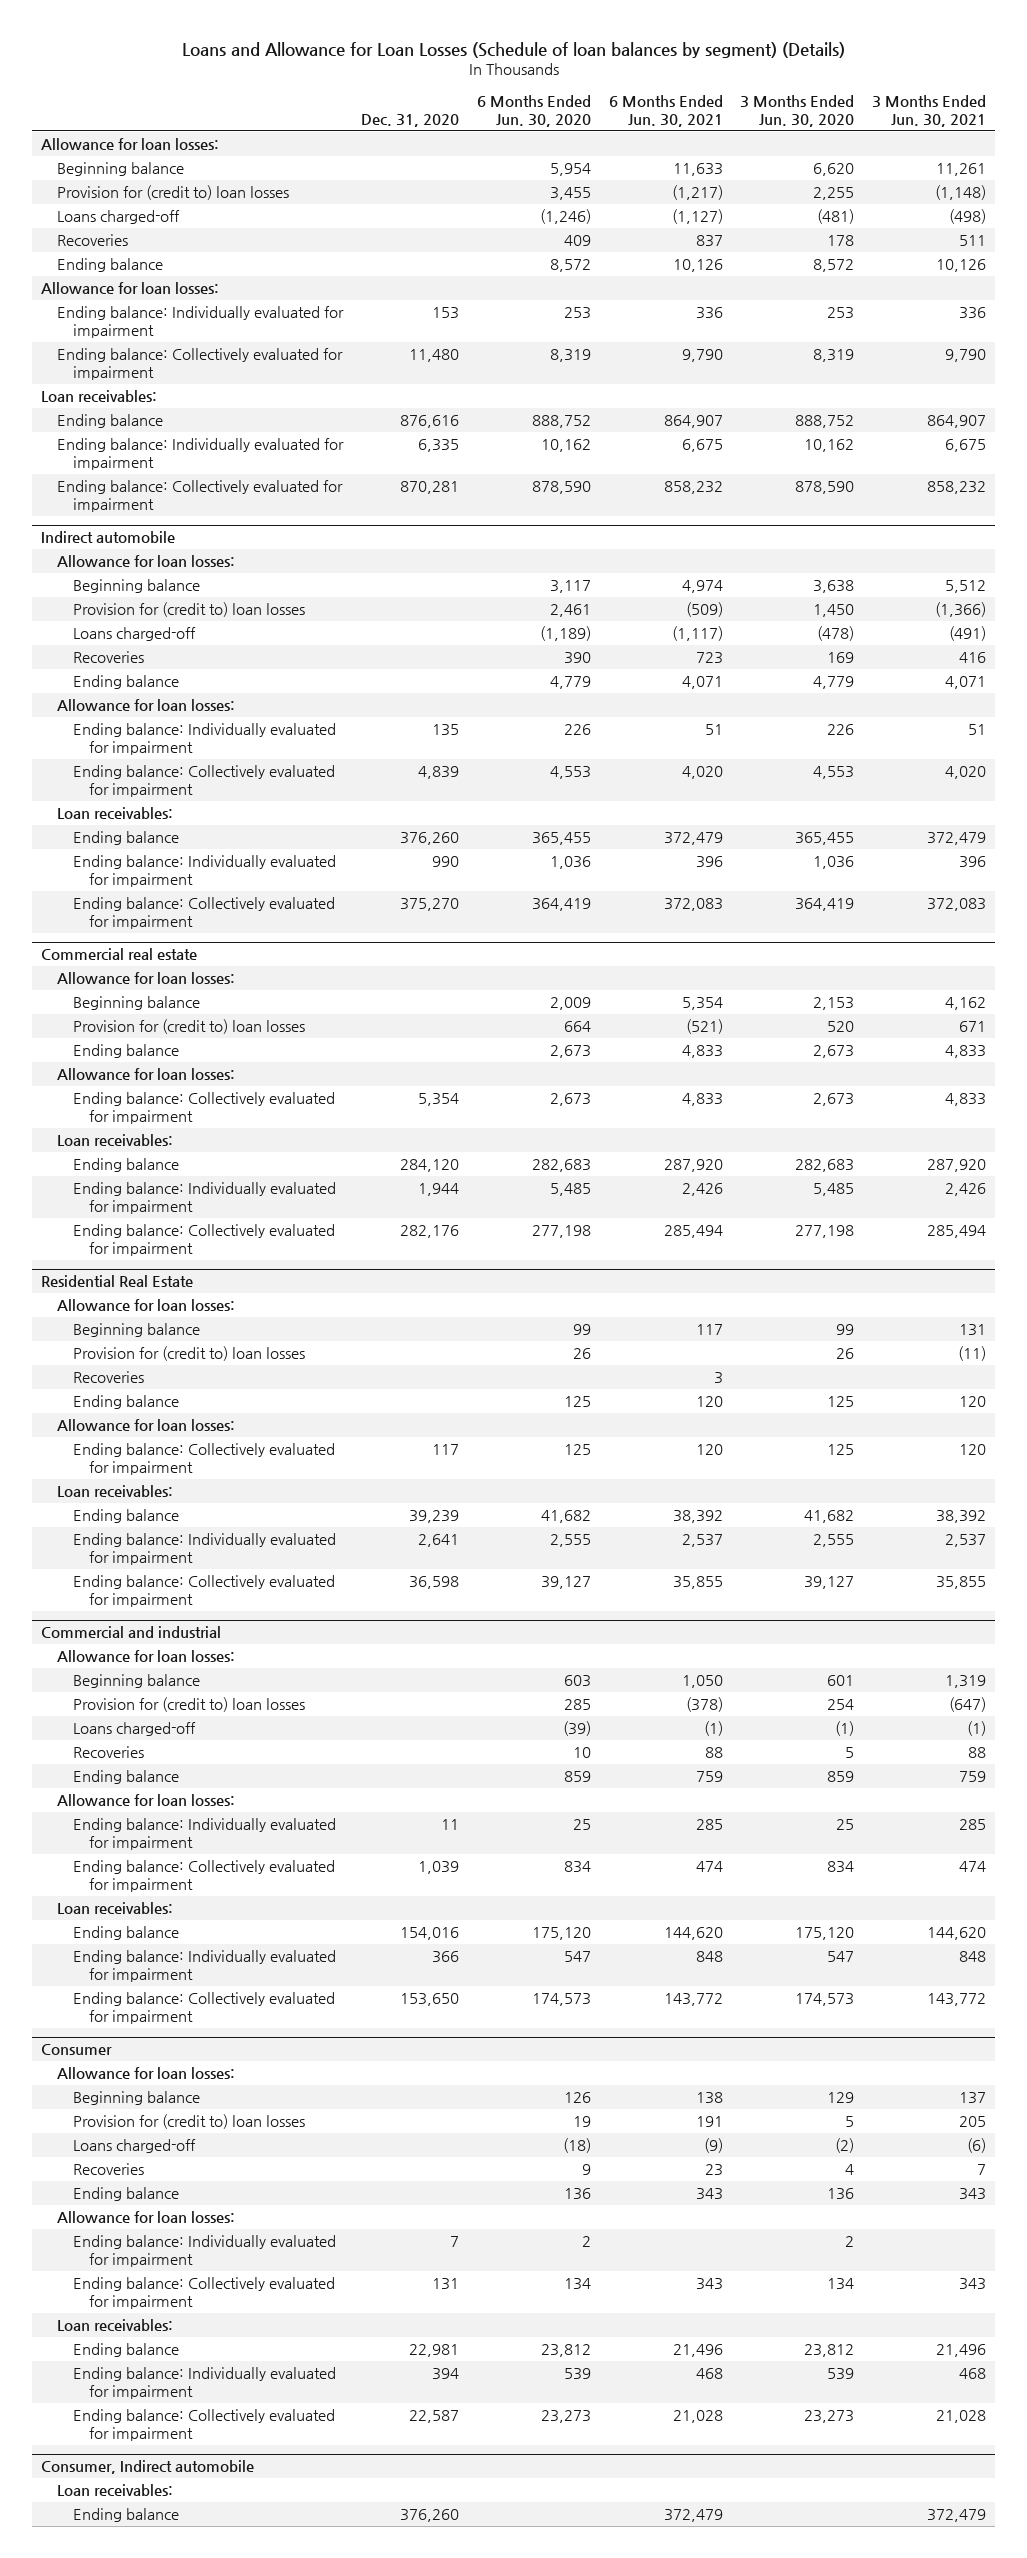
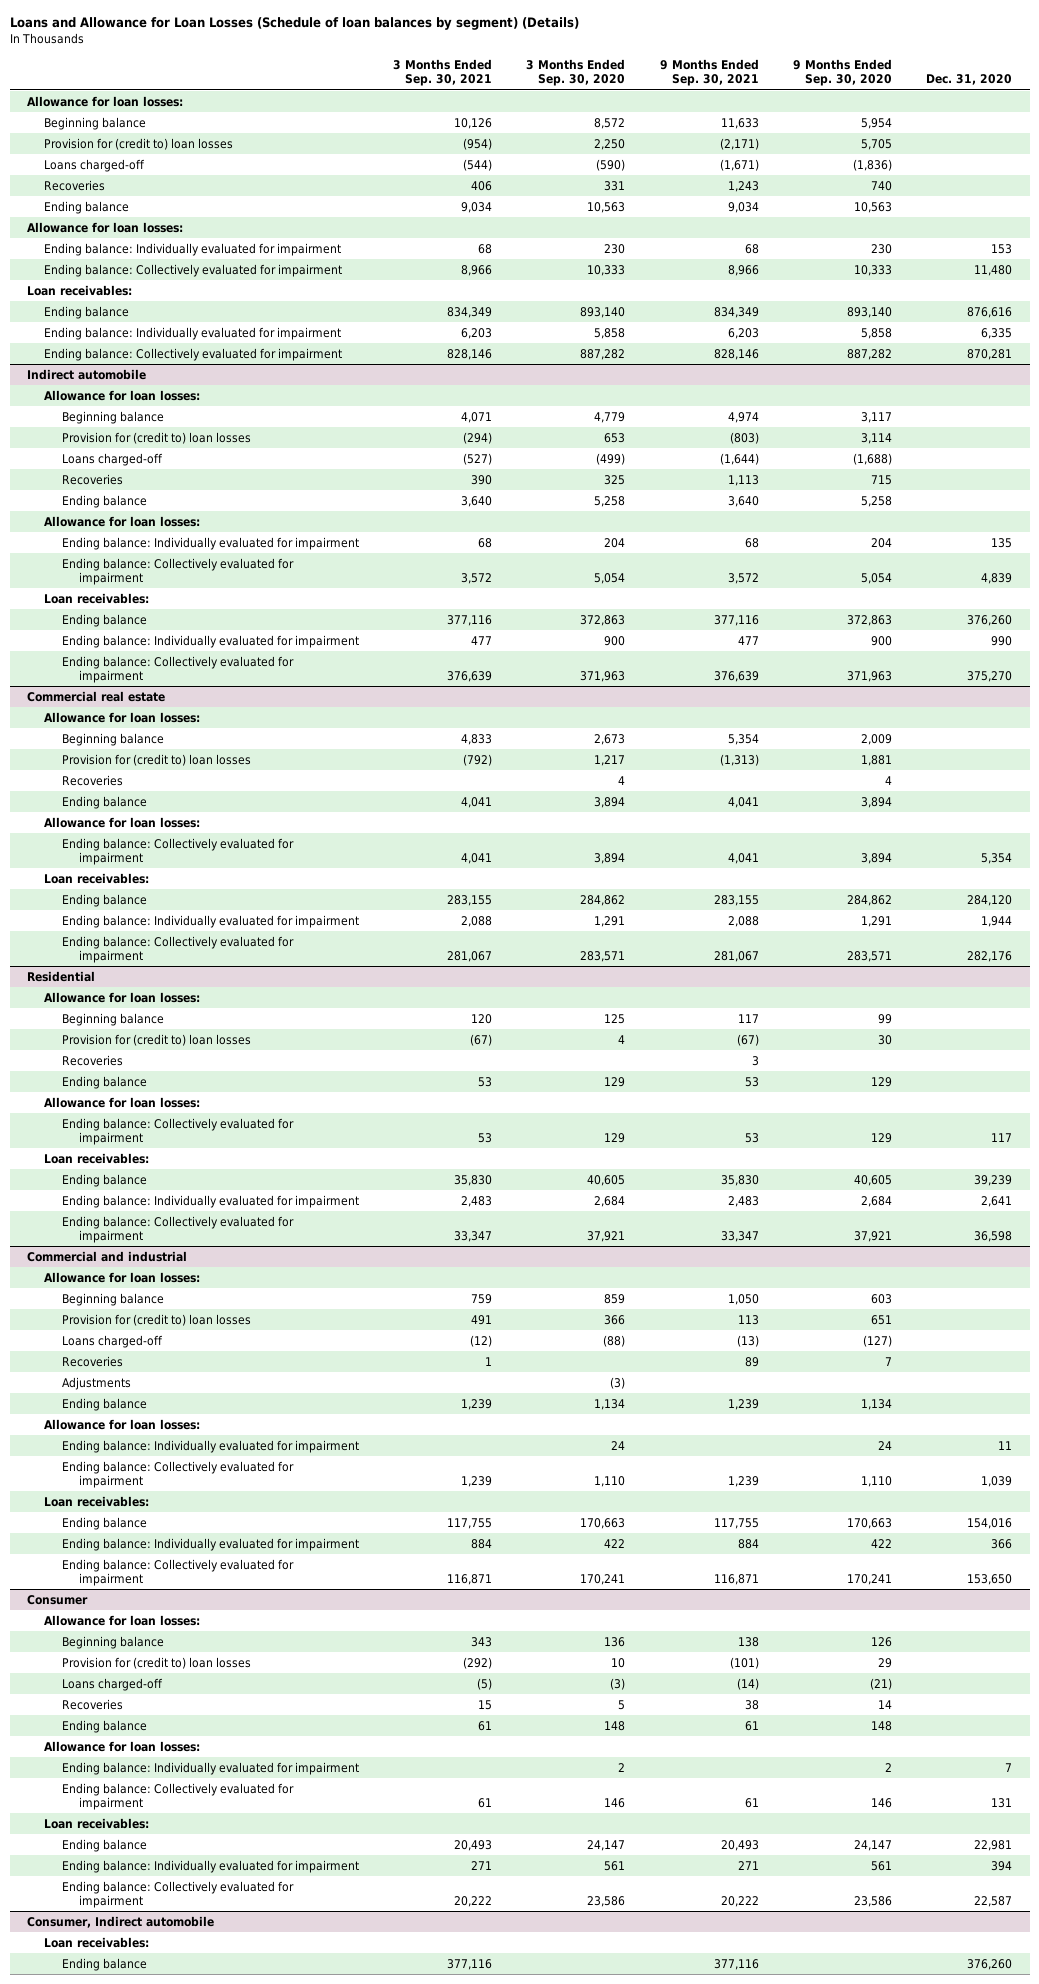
- | Dec. 31, 2020 | 6 Months Ended Jun. 30, 2020 | 6 Months Ended Jun. 30, 2021 | 3 Months Ended Jun. 30, 2020 | 3 Months Ended Jun. 30, 2021
+ | 3 Months Ended Sep. 30, 2021 | 3 Months Ended Sep. 30, 2020 | 9 Months Ended Sep. 30, 2021 | 9 Months Ended Sep. 30, 2020 | Dec. 31, 2020
@ Commercial real estate
+ Recoveries | | 4 | | 4 |
- Residential Real Estate
+ Residential
@ Commercial and industrial
+ Adjustments | | (3) | | |

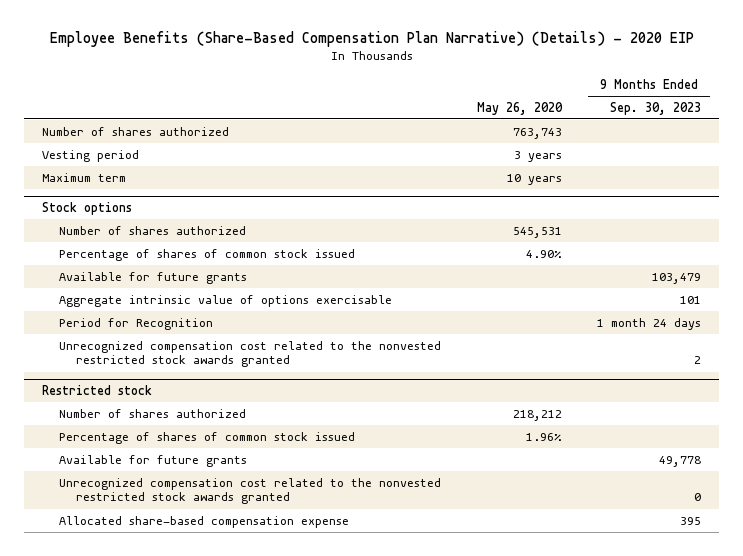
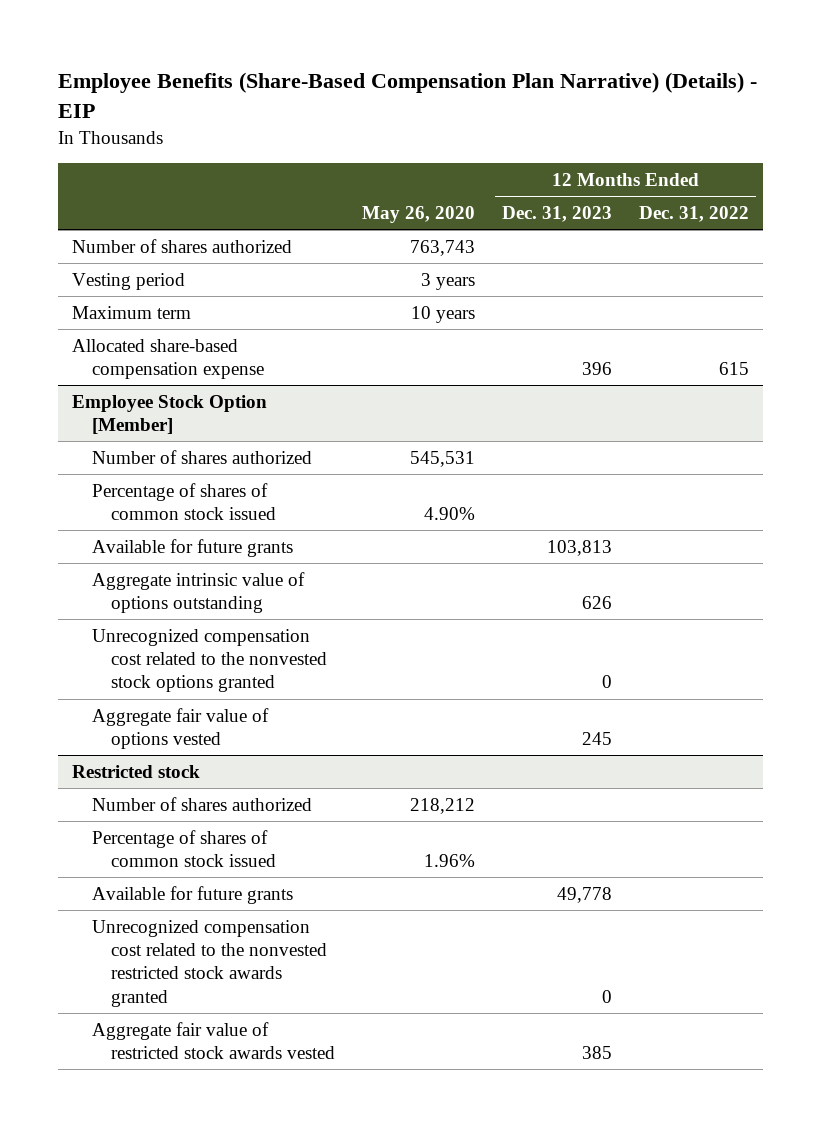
- Employee Benefits (Share-Based Compensation Plan Narrative) (Details) - 2020 EIP
+ Employee Benefits (Share-Based Compensation Plan Narrative) (Details) - EIP
- | May 26, 2020 | 9 Months Ended Sep. 30, 2023
+ | May 26, 2020 | 12 Months Ended Dec. 31, 2023 | 12 Months Ended Dec. 31, 2022
- Stock options
+ Allocated share-based compensation expense | | 396 | 615
+ Employee Stock Option [Member]
- Aggregate intrinsic value of options exercisable | | 101
- Period for Recognition | | 1 month 24 days
- Unrecognized compensation cost related to the nonvested restricted stock awards granted | | 2
+ Aggregate intrinsic value of options outstanding | | 626 |
+ Unrecognized compensation cost related to the nonvested stock options granted | | 0 |
+ Aggregate fair value of options vested | | 245 |
@ Restricted stock
- Allocated share-based compensation expense | | 395
+ Aggregate fair value of restricted stock awards vested | | 385 |

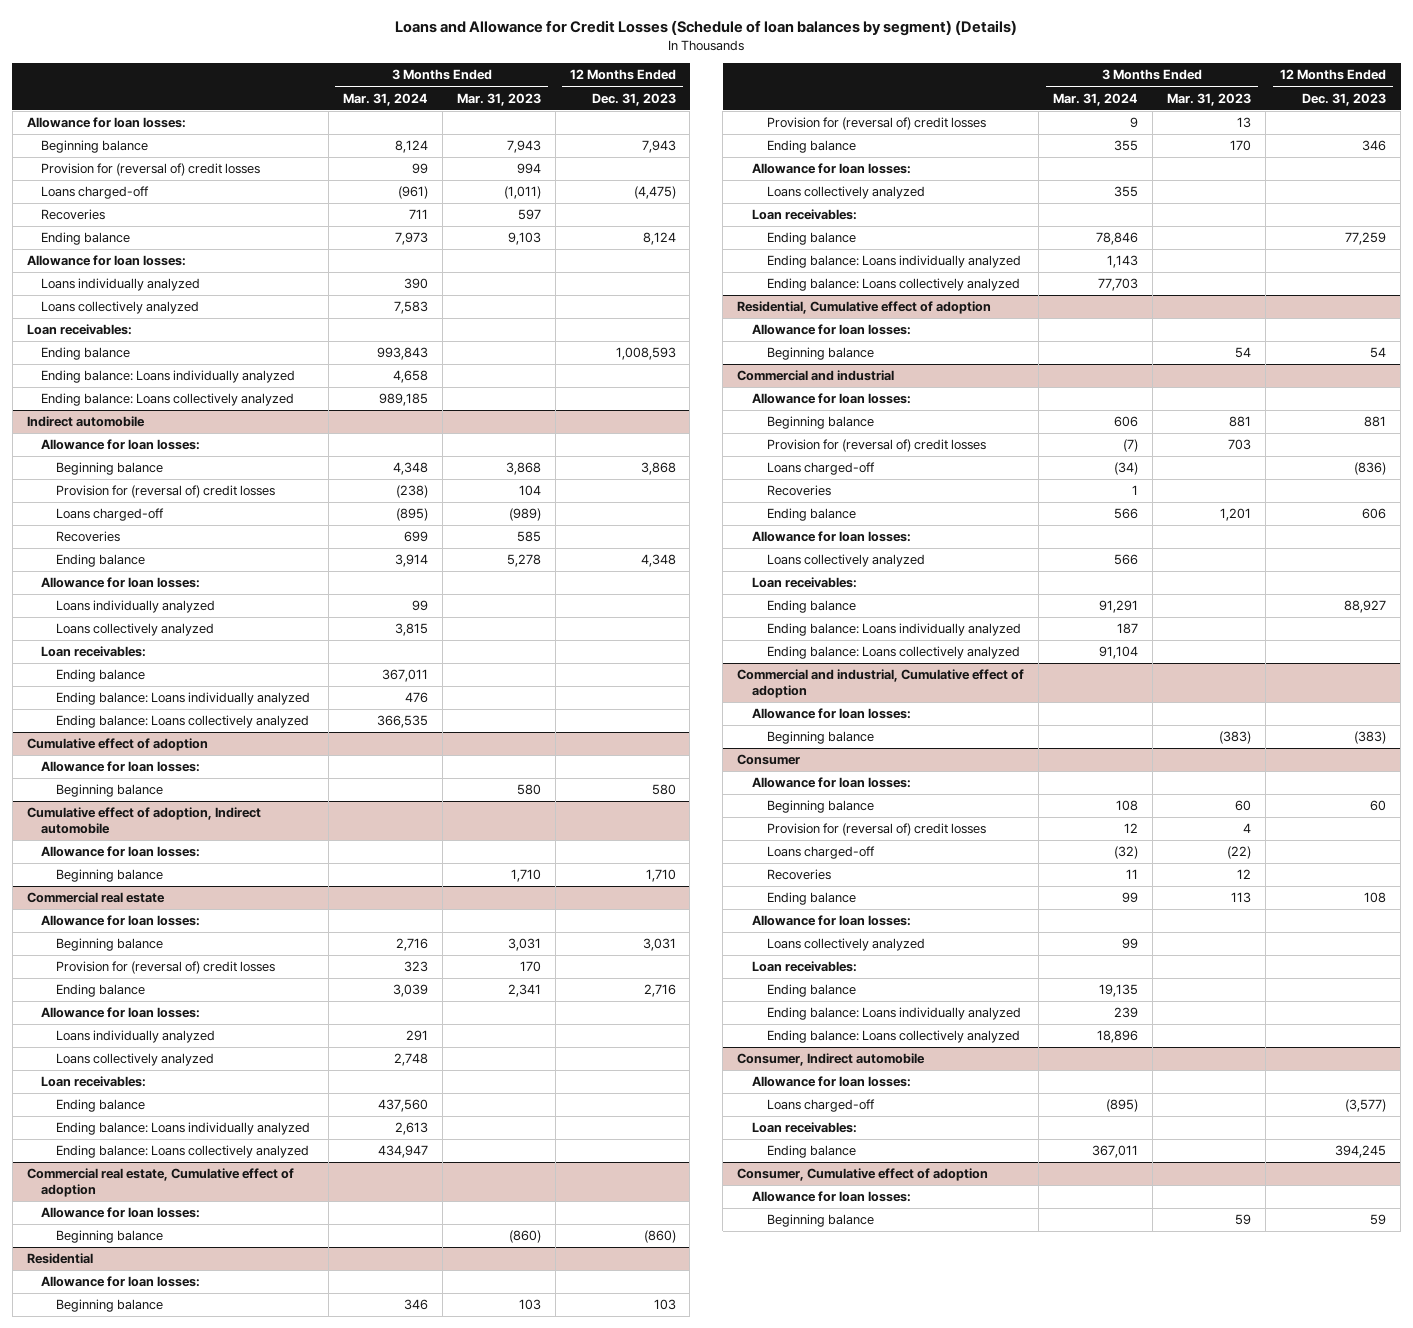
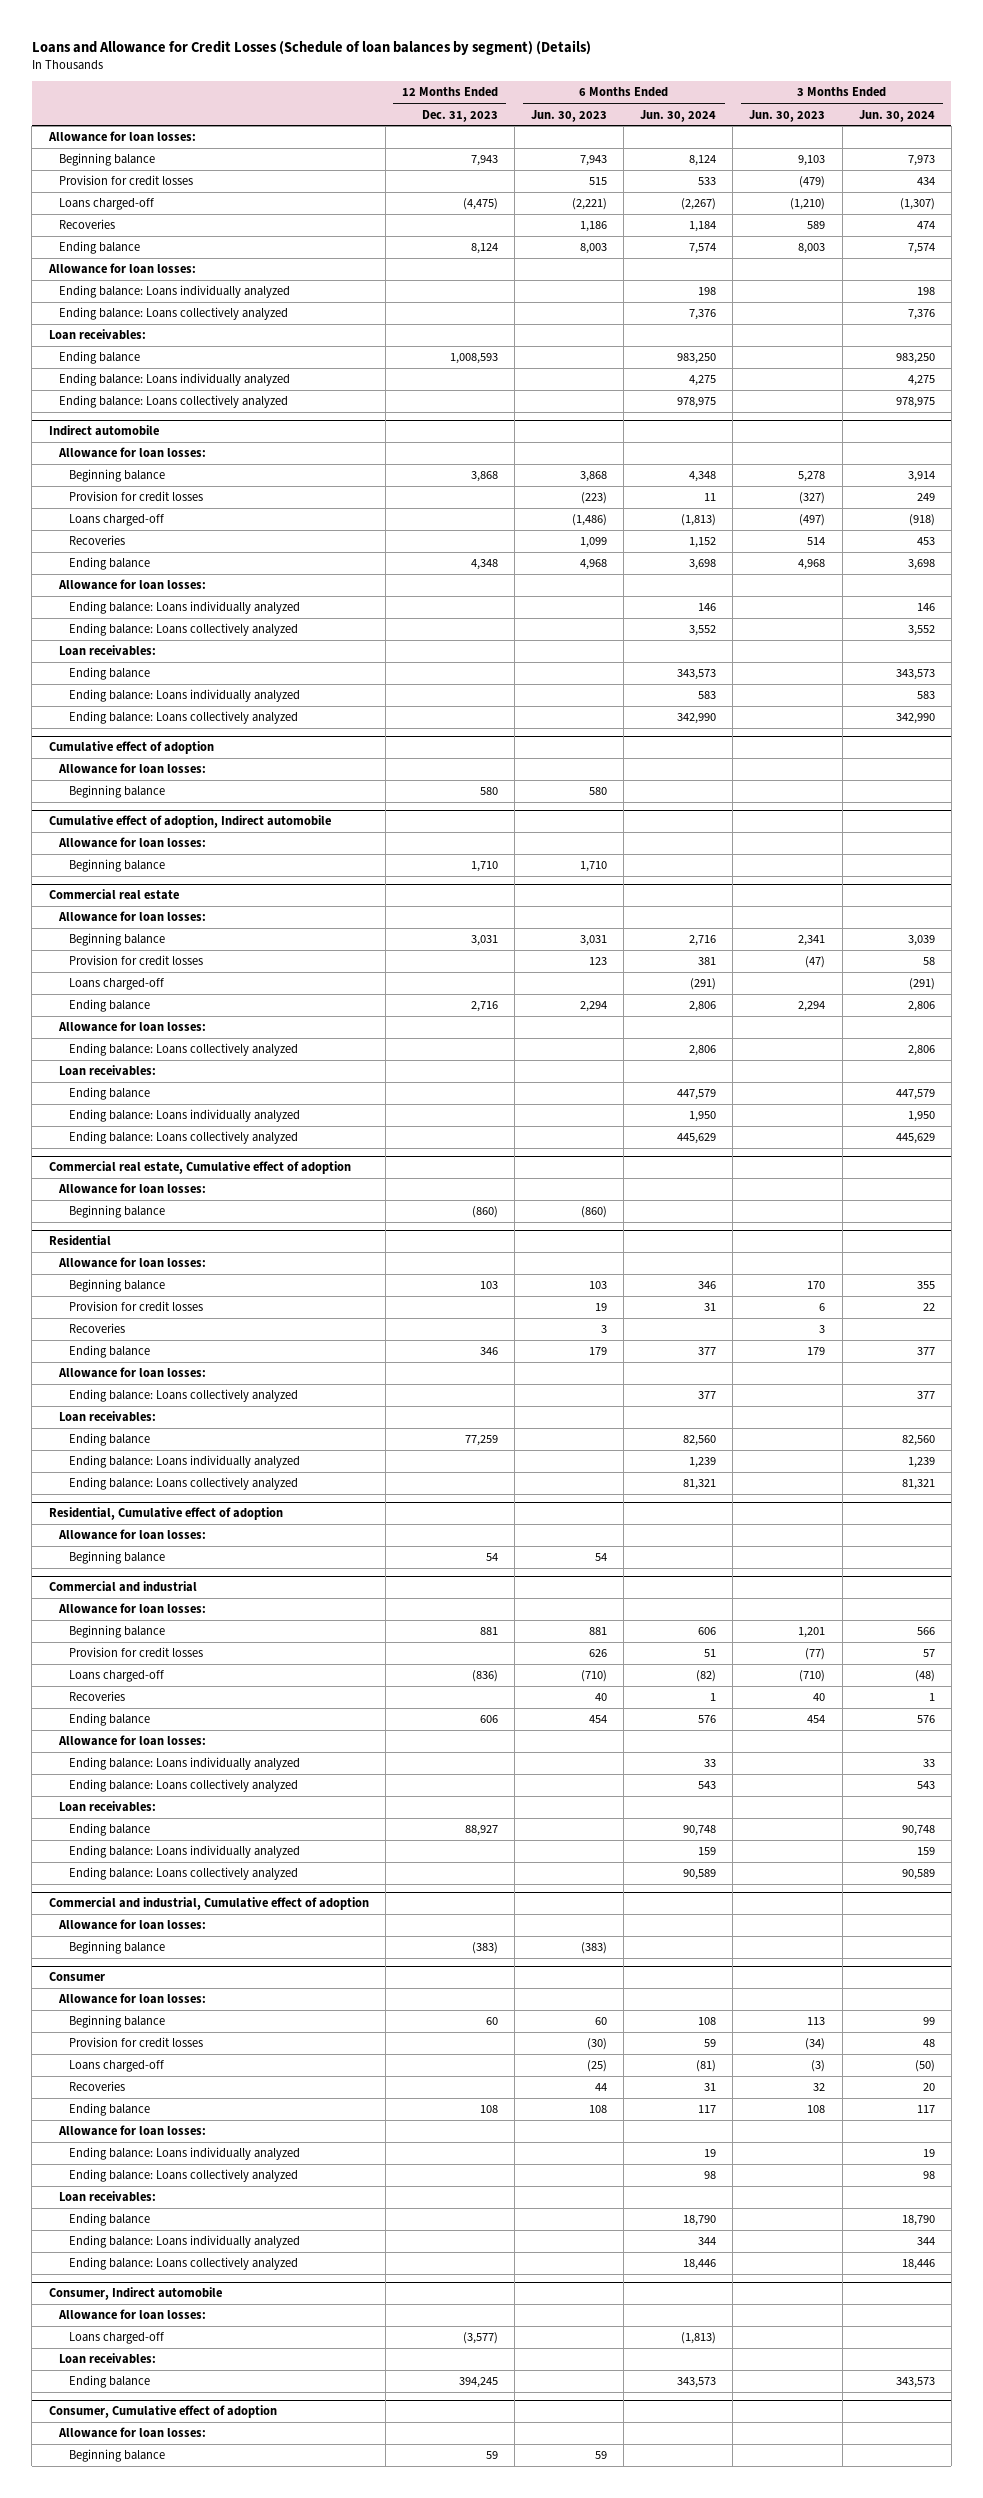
- | 3 Months Ended Mar. 31, 2024 | 3 Months Ended Mar. 31, 2023 | 12 Months Ended Dec. 31, 2023
+ | 12 Months Ended Dec. 31, 2023 | 6 Months Ended Jun. 30, 2023 | 6 Months Ended Jun. 30, 2024 | 3 Months Ended Jun. 30, 2023 | 3 Months Ended Jun. 30, 2024
- Provision for (reversal of) credit losses | 99 | 994 |
+ Provision for credit losses | | 515 | 533 | (479) | 434
- Loans individually analyzed | 390 | |
- Loans collectively analyzed | 7,583 | |
+ Ending balance: Loans individually analyzed | | | 198 | | 198
+ Ending balance: Loans collectively analyzed | | | 7,376 | | 7,376
@ Indirect automobile
- Provision for (reversal of) credit losses | (238) | 104 |
+ Provision for credit losses | | (223) | 11 | (327) | 249
- Loans individually analyzed | 99 | |
- Loans collectively analyzed | 3,815 | |
+ Ending balance: Loans individually analyzed | | | 146 | | 146
+ Ending balance: Loans collectively analyzed | | | 3,552 | | 3,552
@ Commercial real estate
- Provision for (reversal of) credit losses | 323 | 170 |
+ Provision for credit losses | | 123 | 381 | (47) | 58
+ Loans charged-off | | | (291) | | (291)
- Loans individually analyzed | 291 | |
- Loans collectively analyzed | 2,748 | |
+ Ending balance: Loans collectively analyzed | | | 2,806 | | 2,806
@ Residential
- Provision for (reversal of) credit losses | 9 | 13 |
+ Provision for credit losses | | 19 | 31 | 6 | 22
+ Recoveries | | 3 | | 3 |
- Loans collectively analyzed | 355 | |
+ Ending balance: Loans collectively analyzed | | | 377 | | 377
@ Commercial and industrial
- Provision for (reversal of) credit losses | (7) | 703 |
+ Provision for credit losses | | 626 | 51 | (77) | 57
- Loans collectively analyzed | 566 | |
+ Ending balance: Loans individually analyzed | | | 33 | | 33
+ Ending balance: Loans collectively analyzed | | | 543 | | 543
@ Consumer
- Provision for (reversal of) credit losses | 12 | 4 |
+ Provision for credit losses | | (30) | 59 | (34) | 48
- Loans collectively analyzed | 99 | |
+ Ending balance: Loans individually analyzed | | | 19 | | 19
+ Ending balance: Loans collectively analyzed | | | 98 | | 98

